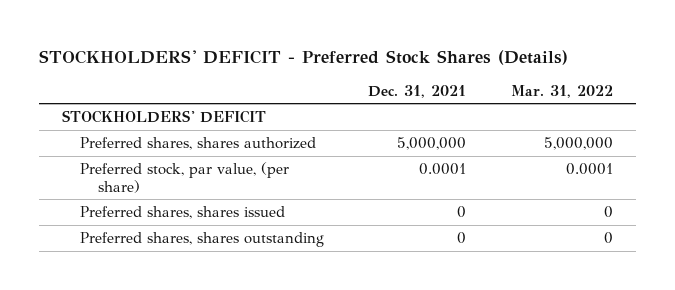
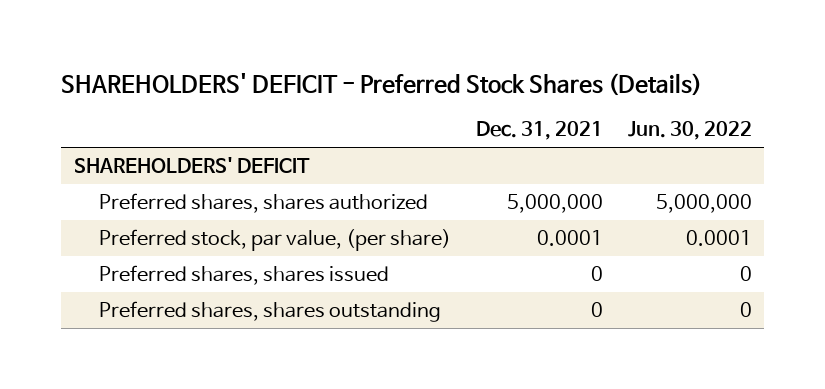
- STOCKHOLDERS' DEFICIT - Preferred Stock Shares (Details)
+ SHAREHOLDERS' DEFICIT - Preferred Stock Shares (Details)
- | Dec. 31, 2021 | Mar. 31, 2022
+ | Dec. 31, 2021 | Jun. 30, 2022
- STOCKHOLDERS' DEFICIT
+ SHAREHOLDERS' DEFICIT

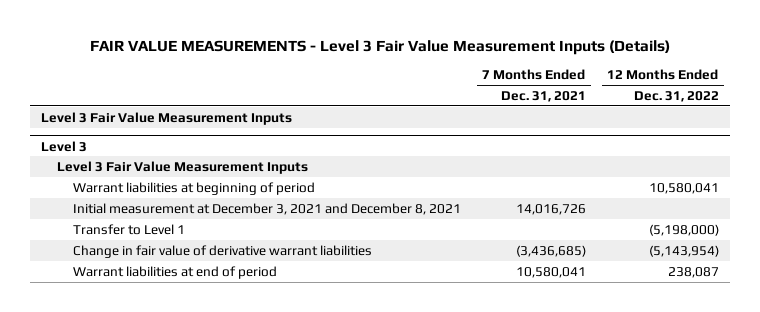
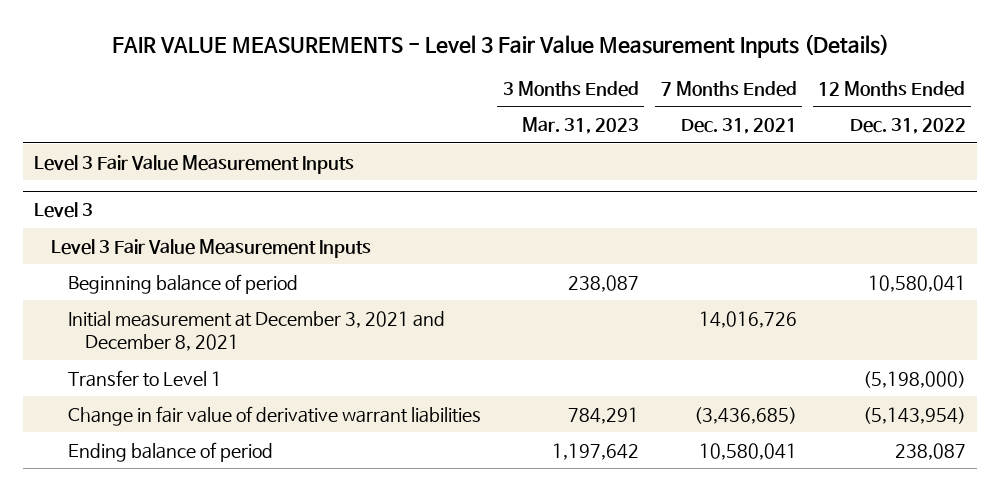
- | 7 Months Ended Dec. 31, 2021 | 12 Months Ended Dec. 31, 2022
+ | 3 Months Ended Mar. 31, 2023 | 7 Months Ended Dec. 31, 2021 | 12 Months Ended Dec. 31, 2022
@ Level 3
- Warrant liabilities at beginning of period | | 10,580,041
+ Beginning balance of period | 238,087 | | 10,580,041
- Warrant liabilities at end of period | 10,580,041 | 238,087
+ Ending balance of period | 1,197,642 | 10,580,041 | 238,087

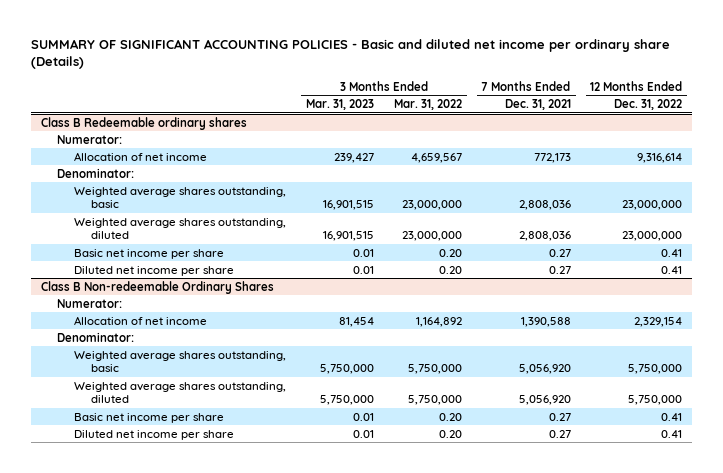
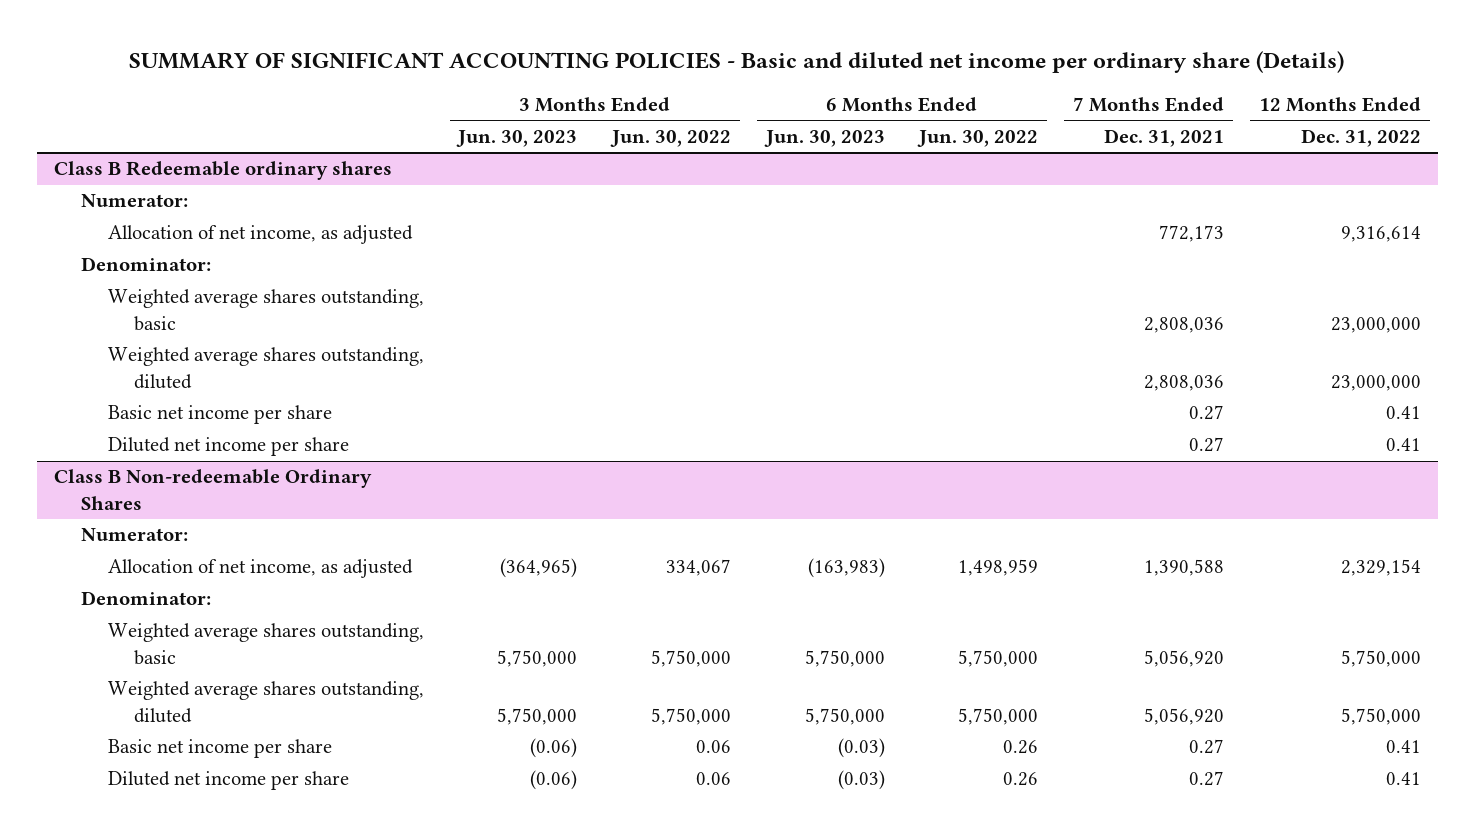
- | 3 Months Ended Mar. 31, 2023 | 3 Months Ended Mar. 31, 2022 | 7 Months Ended Dec. 31, 2021 | 12 Months Ended Dec. 31, 2022
+ | 3 Months Ended Jun. 30, 2023 | 3 Months Ended Jun. 30, 2022 | 6 Months Ended Jun. 30, 2023 | 6 Months Ended Jun. 30, 2022 | 7 Months Ended Dec. 31, 2021 | 12 Months Ended Dec. 31, 2022
@ Class B Redeemable ordinary shares
- Allocation of net income | 239,427 | 4,659,567 | 772,173 | 9,316,614
+ Allocation of net income, as adjusted | | | | | 772,173 | 9,316,614
@ Class B Non-redeemable Ordinary Shares
- Allocation of net income | 81,454 | 1,164,892 | 1,390,588 | 2,329,154
+ Allocation of net income, as adjusted | (364,965) | 334,067 | (163,983) | 1,498,959 | 1,390,588 | 2,329,154

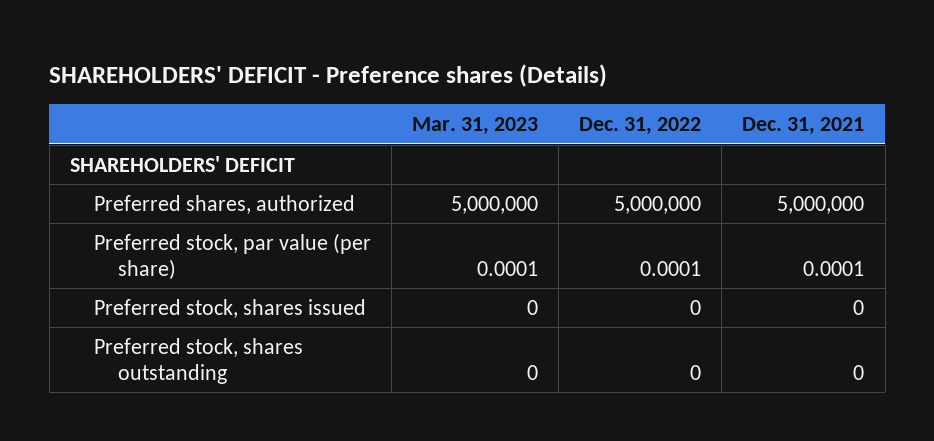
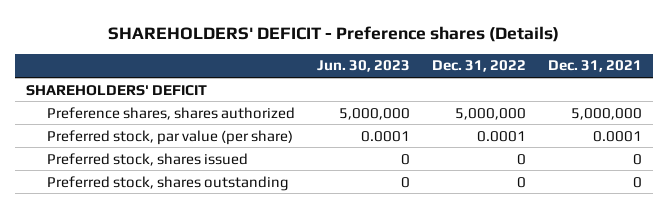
- | Mar. 31, 2023 | Dec. 31, 2022 | Dec. 31, 2021
+ | Jun. 30, 2023 | Dec. 31, 2022 | Dec. 31, 2021
- Preferred shares, authorized | 5,000,000 | 5,000,000 | 5,000,000
+ Preference shares, shares authorized | 5,000,000 | 5,000,000 | 5,000,000

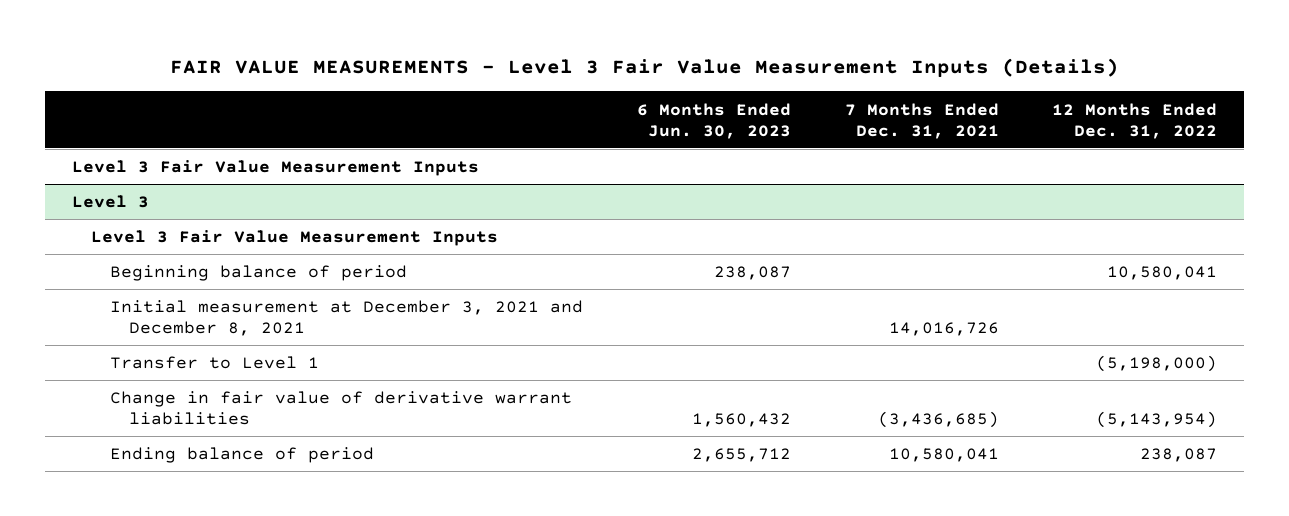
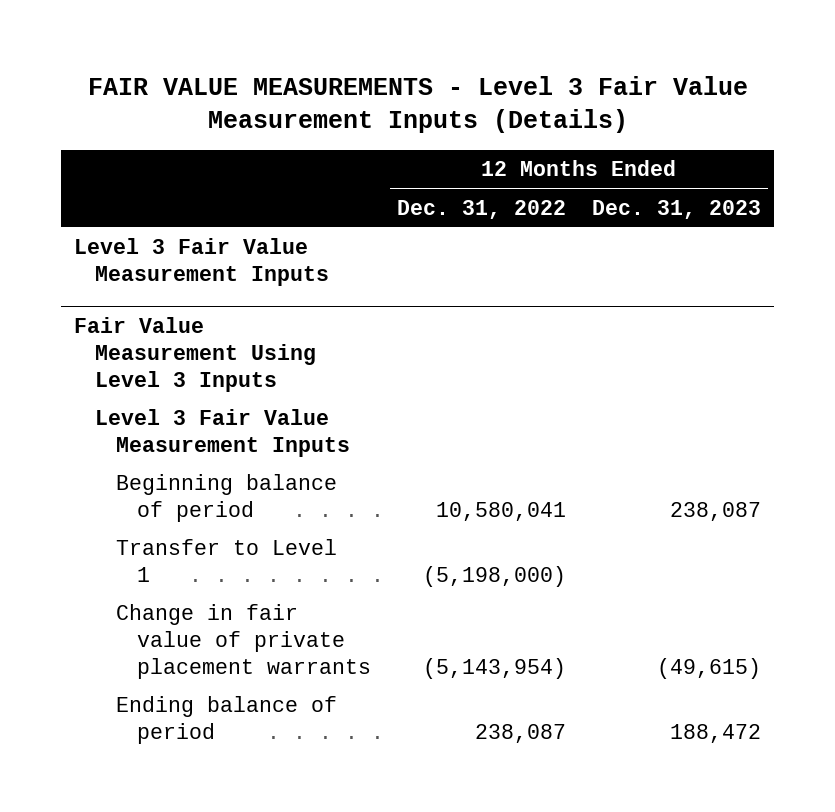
- | 6 Months Ended Jun. 30, 2023 | 7 Months Ended Dec. 31, 2021 | 12 Months Ended Dec. 31, 2022
+ | 12 Months Ended Dec. 31, 2022 | 12 Months Ended Dec. 31, 2023
- Level 3
+ Fair Value Measurement Using Level 3 Inputs
- Initial measurement at December 3, 2021 and December 8, 2021 | | 14,016,726 |
- Change in fair value of derivative warrant liabilities | 1,560,432 | (3,436,685) | (5,143,954)
+ Change in fair value of private placement warrants | (5,143,954) | (49,615)

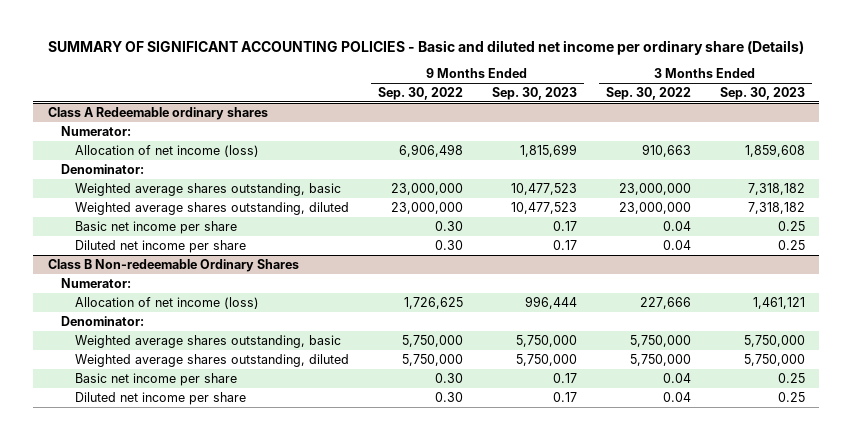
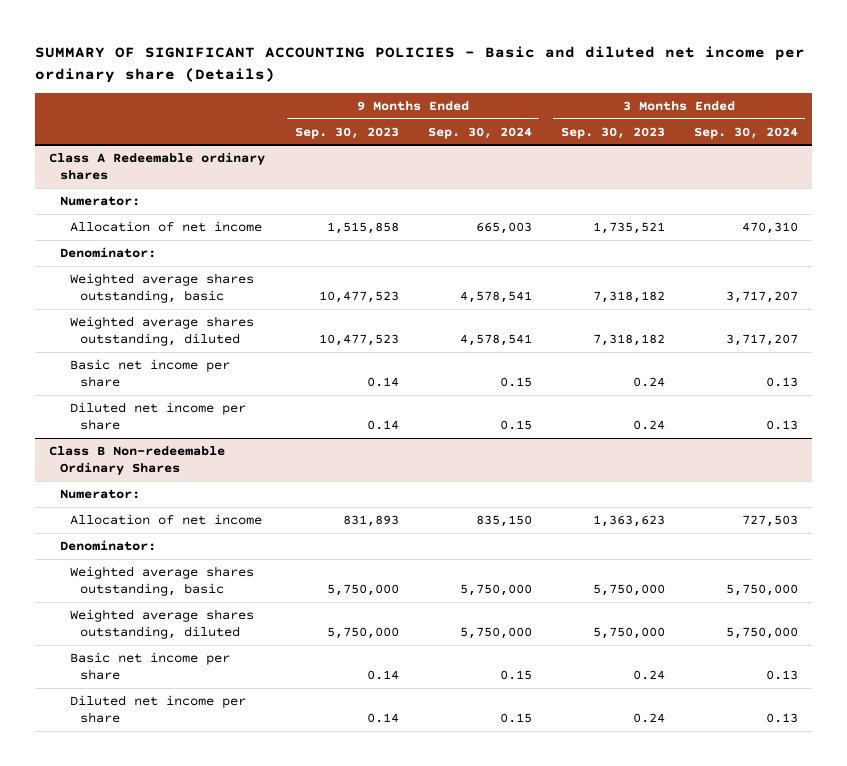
- | 9 Months Ended Sep. 30, 2022 | 9 Months Ended Sep. 30, 2023 | 3 Months Ended Sep. 30, 2022 | 3 Months Ended Sep. 30, 2023
+ | 9 Months Ended Sep. 30, 2023 | 9 Months Ended Sep. 30, 2024 | 3 Months Ended Sep. 30, 2023 | 3 Months Ended Sep. 30, 2024
@ Class A Redeemable ordinary shares
- Allocation of net income (loss) | 6,906,498 | 1,815,699 | 910,663 | 1,859,608
+ Allocation of net income | 1,515,858 | 665,003 | 1,735,521 | 470,310
- Basic net income per share | 0.30 | 0.17 | 0.04 | 0.25
- Diluted net income per share | 0.30 | 0.17 | 0.04 | 0.25
+ Basic net income per share | 0.14 | 0.15 | 0.24 | 0.13
+ Diluted net income per share | 0.14 | 0.15 | 0.24 | 0.13
@ Class B Non-redeemable Ordinary Shares
- Allocation of net income (loss) | 1,726,625 | 996,444 | 227,666 | 1,461,121
+ Allocation of net income | 831,893 | 835,150 | 1,363,623 | 727,503
- Basic net income per share | 0.30 | 0.17 | 0.04 | 0.25
- Diluted net income per share | 0.30 | 0.17 | 0.04 | 0.25
+ Basic net income per share | 0.14 | 0.15 | 0.24 | 0.13
+ Diluted net income per share | 0.14 | 0.15 | 0.24 | 0.13

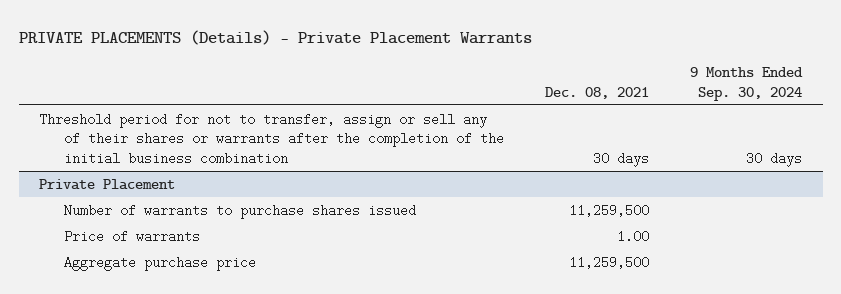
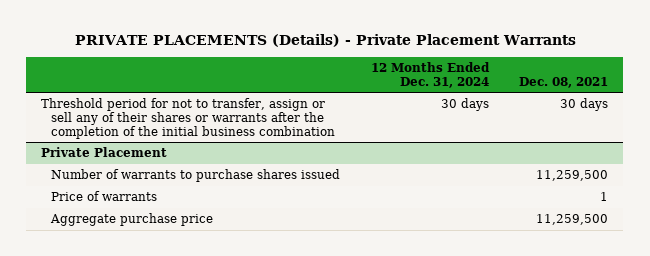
- | Dec. 08, 2021 | 9 Months Ended Sep. 30, 2024
+ | 12 Months Ended Dec. 31, 2024 | Dec. 08, 2021
@ Private Placement
- Price of warrants | 1.00 |
+ Price of warrants | | 1

